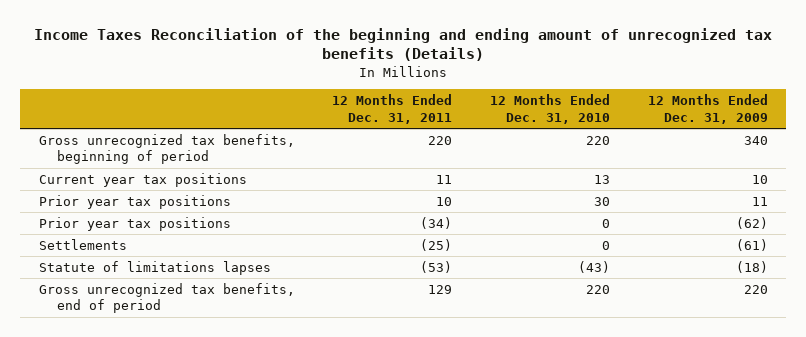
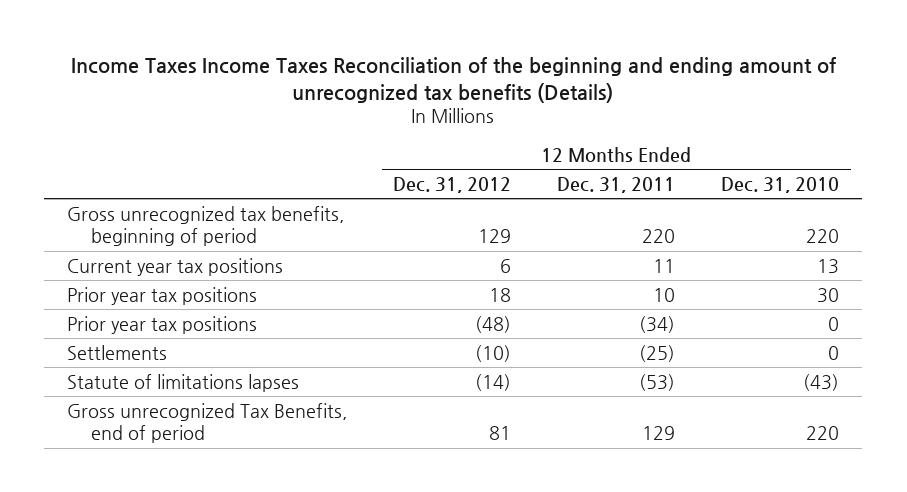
- Income Taxes Reconciliation of the beginning and ending amount of unrecognized tax benefits (Details)
+ Income Taxes Income Taxes Reconciliation of the beginning and ending amount of unrecognized tax benefits (Details)
- | 12 Months Ended Dec. 31, 2011 | 12 Months Ended Dec. 31, 2010 | 12 Months Ended Dec. 31, 2009
+ | 12 Months Ended Dec. 31, 2012 | 12 Months Ended Dec. 31, 2011 | 12 Months Ended Dec. 31, 2010
- Gross unrecognized tax benefits, end of period | 129 | 220 | 220
+ Gross unrecognized Tax Benefits, end of period | 81 | 129 | 220

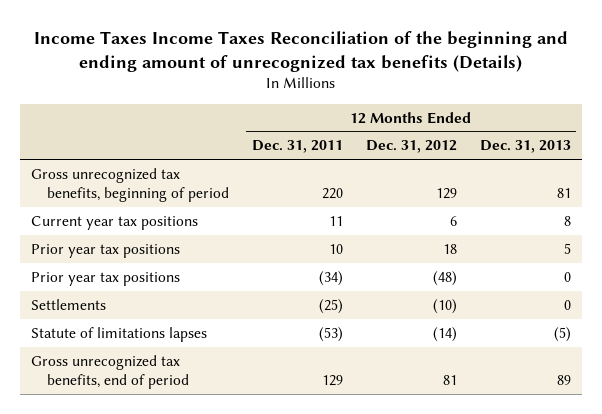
- | 12 Months Ended Dec. 31, 2012 | 12 Months Ended Dec. 31, 2011 | 12 Months Ended Dec. 31, 2010
+ | 12 Months Ended Dec. 31, 2011 | 12 Months Ended Dec. 31, 2012 | 12 Months Ended Dec. 31, 2013
- Gross unrecognized Tax Benefits, end of period | 81 | 129 | 220
+ Gross unrecognized tax benefits, end of period | 129 | 81 | 89

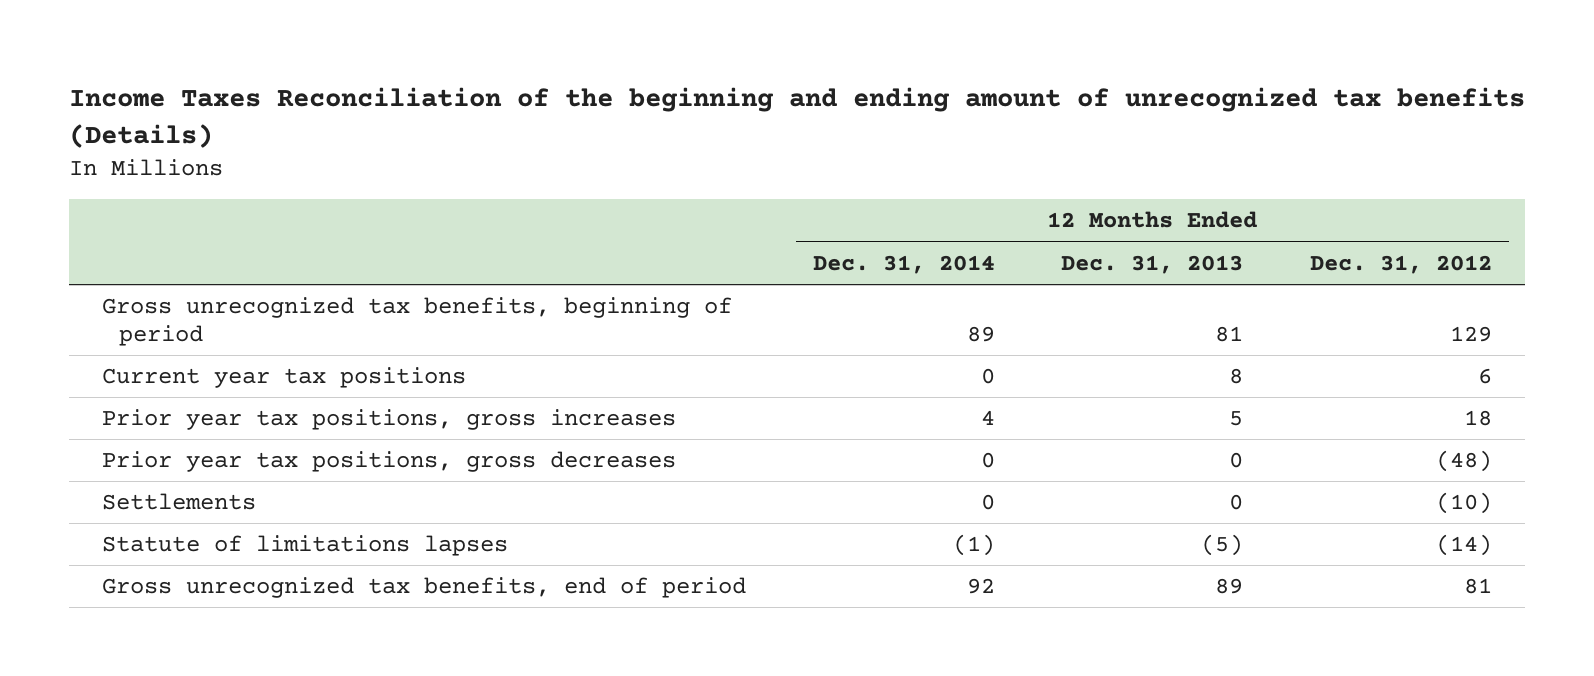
- Income Taxes Income Taxes Reconciliation of the beginning and ending amount of unrecognized tax benefits (Details)
+ Income Taxes Reconciliation of the beginning and ending amount of unrecognized tax benefits (Details)
- | 12 Months Ended Dec. 31, 2011 | 12 Months Ended Dec. 31, 2012 | 12 Months Ended Dec. 31, 2013
+ | 12 Months Ended Dec. 31, 2014 | 12 Months Ended Dec. 31, 2013 | 12 Months Ended Dec. 31, 2012
- Prior year tax positions | 10 | 18 | 5
- Prior year tax positions | (34) | (48) | 0
+ Prior year tax positions, gross increases | 4 | 5 | 18
+ Prior year tax positions, gross decreases | 0 | 0 | (48)

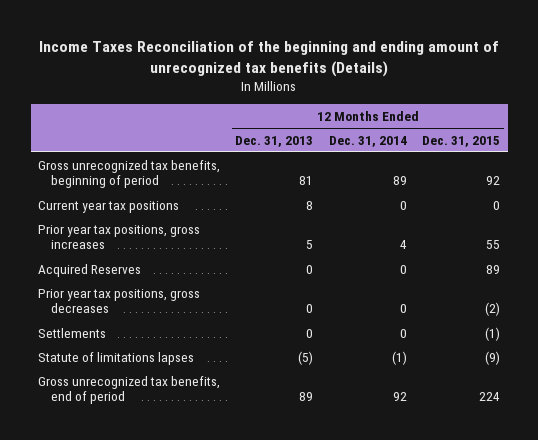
- | 12 Months Ended Dec. 31, 2014 | 12 Months Ended Dec. 31, 2013 | 12 Months Ended Dec. 31, 2012
+ | 12 Months Ended Dec. 31, 2013 | 12 Months Ended Dec. 31, 2014 | 12 Months Ended Dec. 31, 2015
+ Acquired Reserves | 0 | 0 | 89

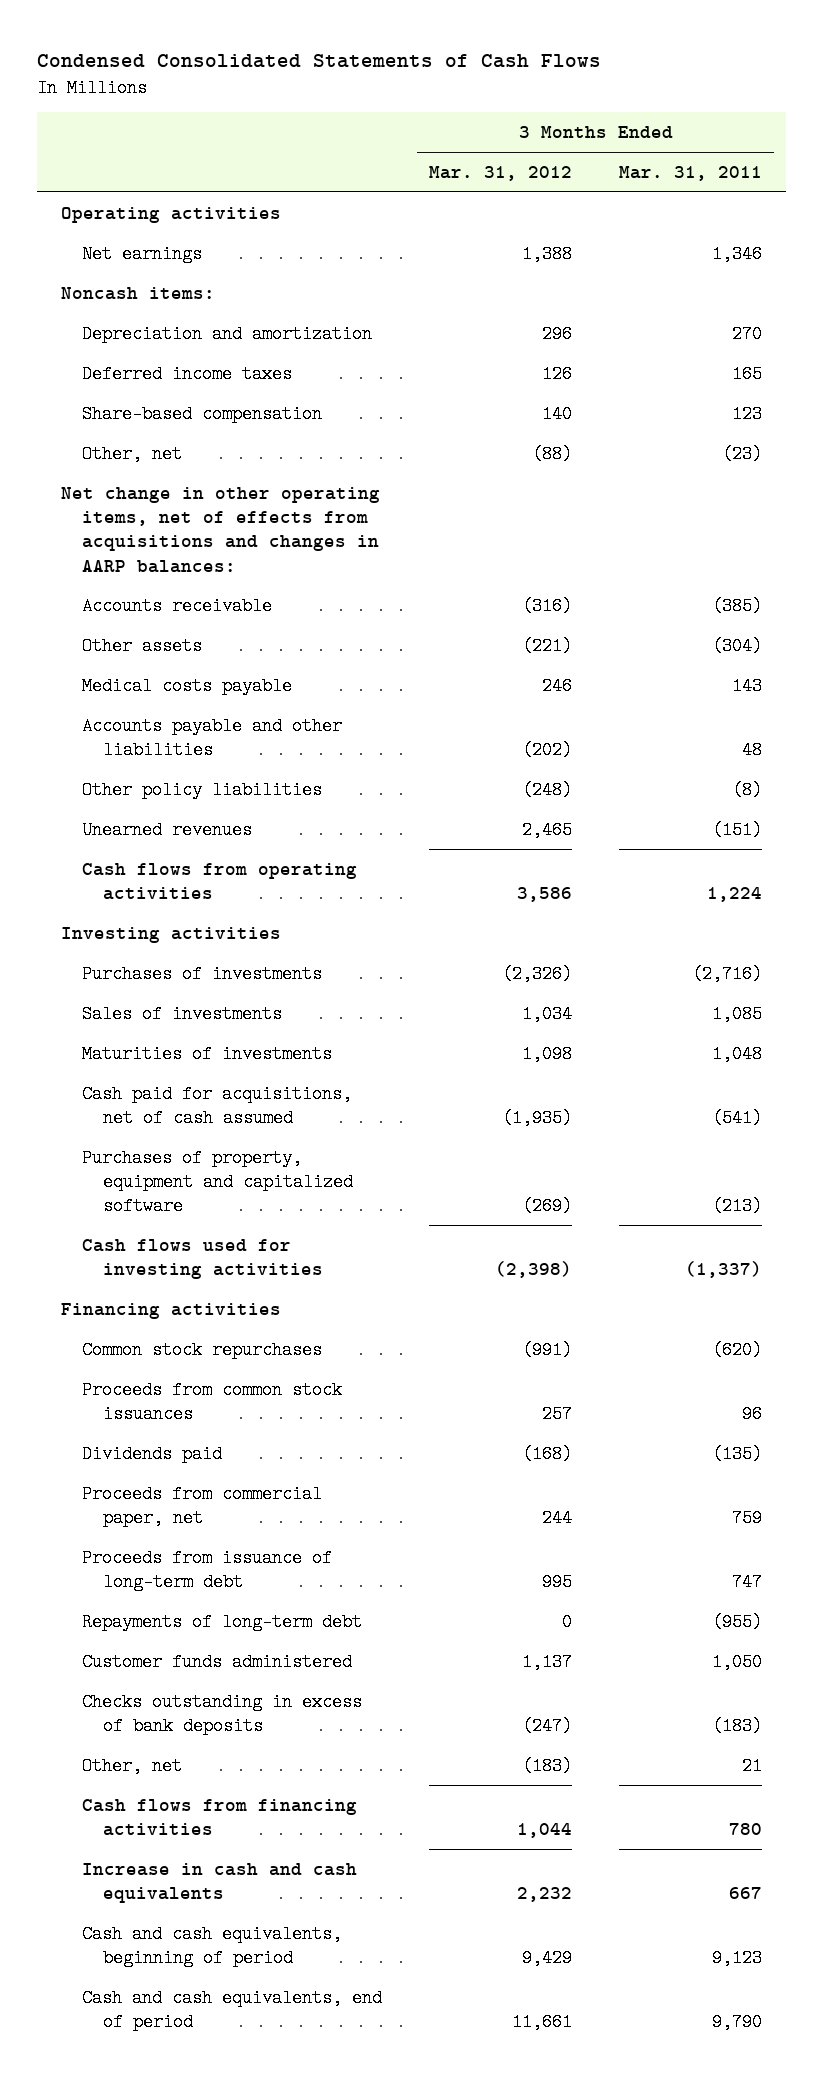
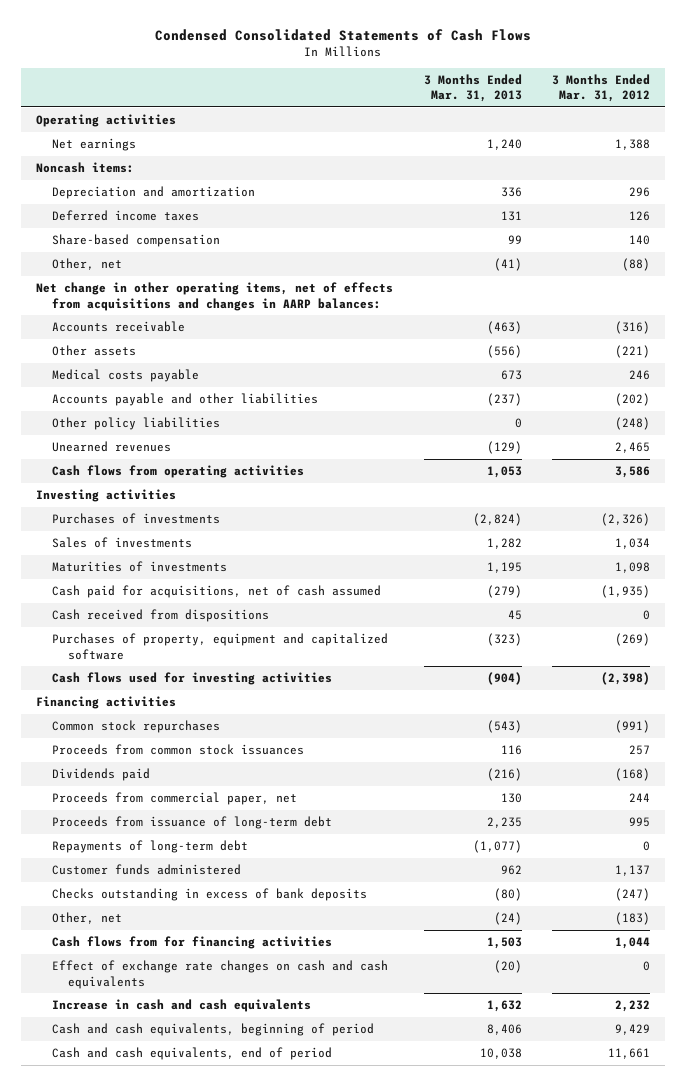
- | 3 Months Ended Mar. 31, 2012 | 3 Months Ended Mar. 31, 2011
+ | 3 Months Ended Mar. 31, 2013 | 3 Months Ended Mar. 31, 2012
+ Cash received from dispositions | 45 | 0
- Cash flows from financing activities | 1,044 | 780
+ Cash flows from for financing activities | 1,503 | 1,044
+ Effect of exchange rate changes on cash and cash equivalents | (20) | 0

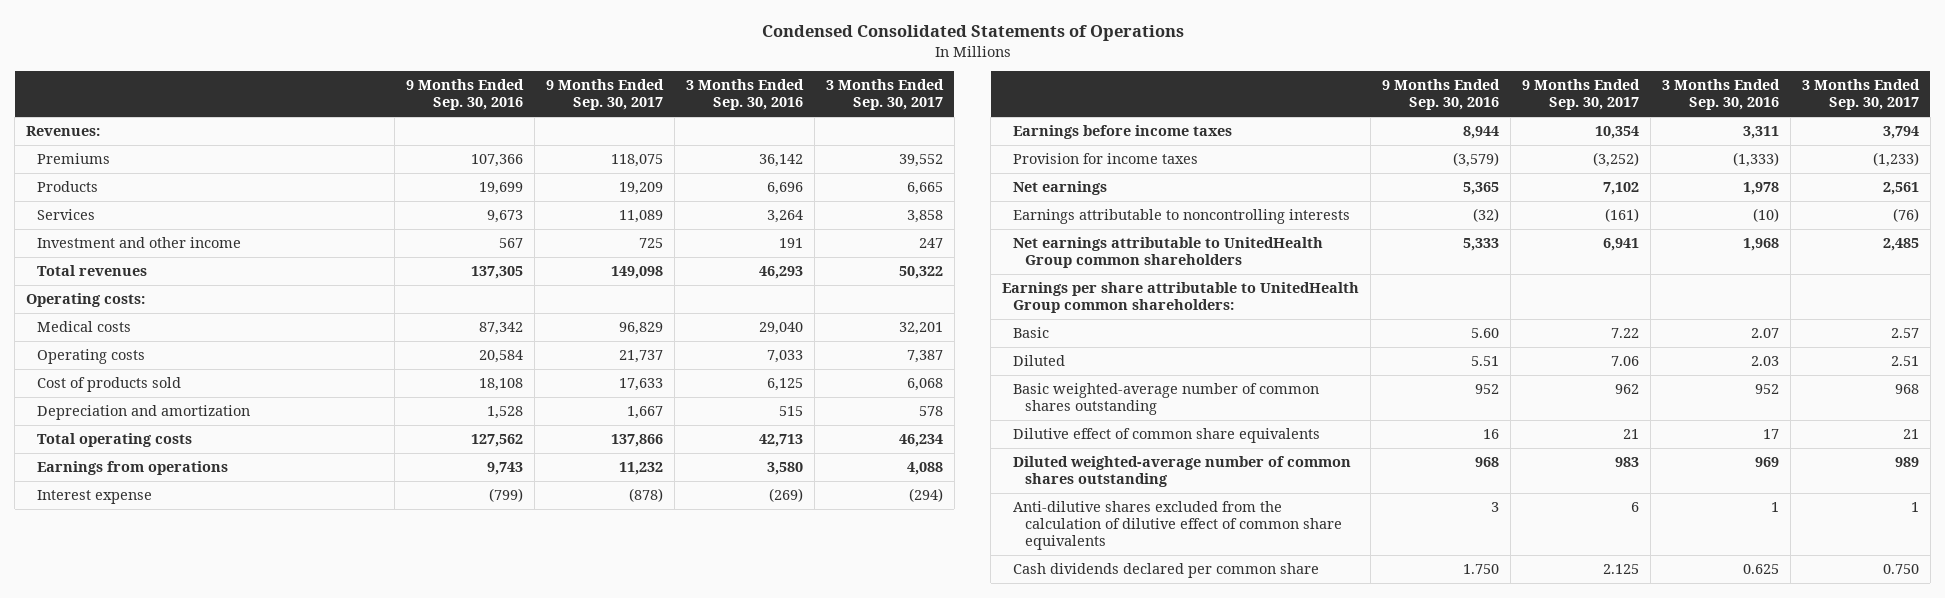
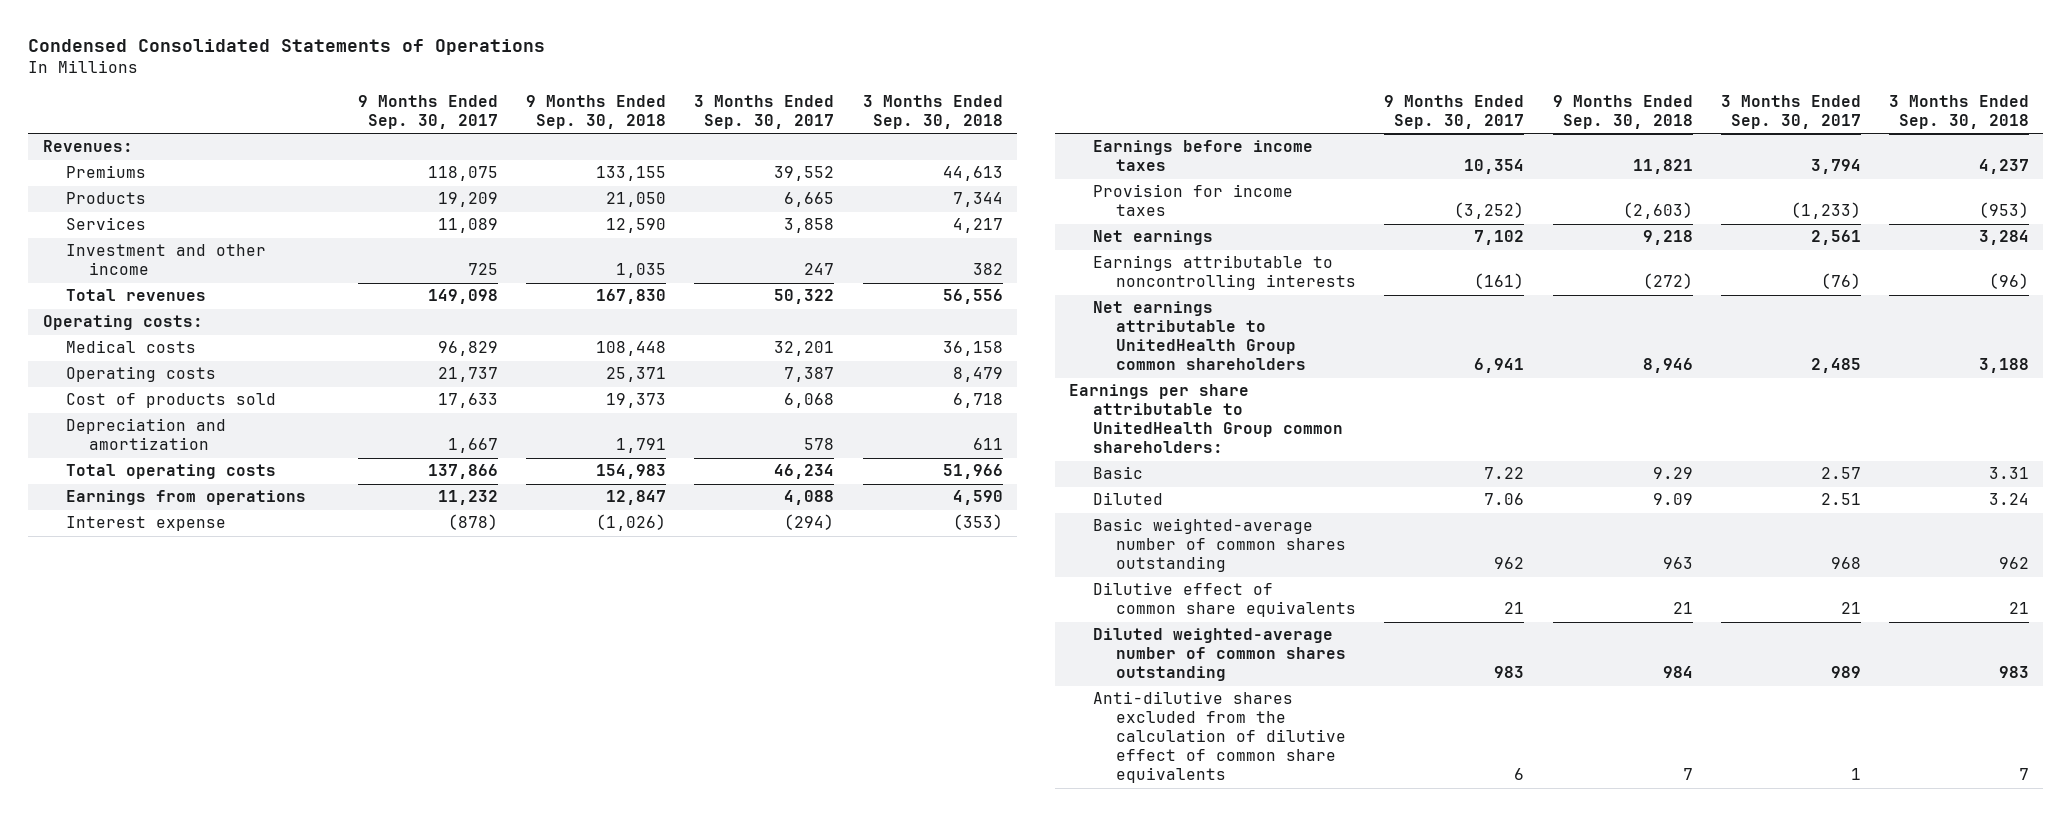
- | 9 Months Ended Sep. 30, 2016 | 9 Months Ended Sep. 30, 2017 | 3 Months Ended Sep. 30, 2016 | 3 Months Ended Sep. 30, 2017
+ | 9 Months Ended Sep. 30, 2017 | 9 Months Ended Sep. 30, 2018 | 3 Months Ended Sep. 30, 2017 | 3 Months Ended Sep. 30, 2018
- Cash dividends declared per common share | 1.750 | 2.125 | 0.625 | 0.750

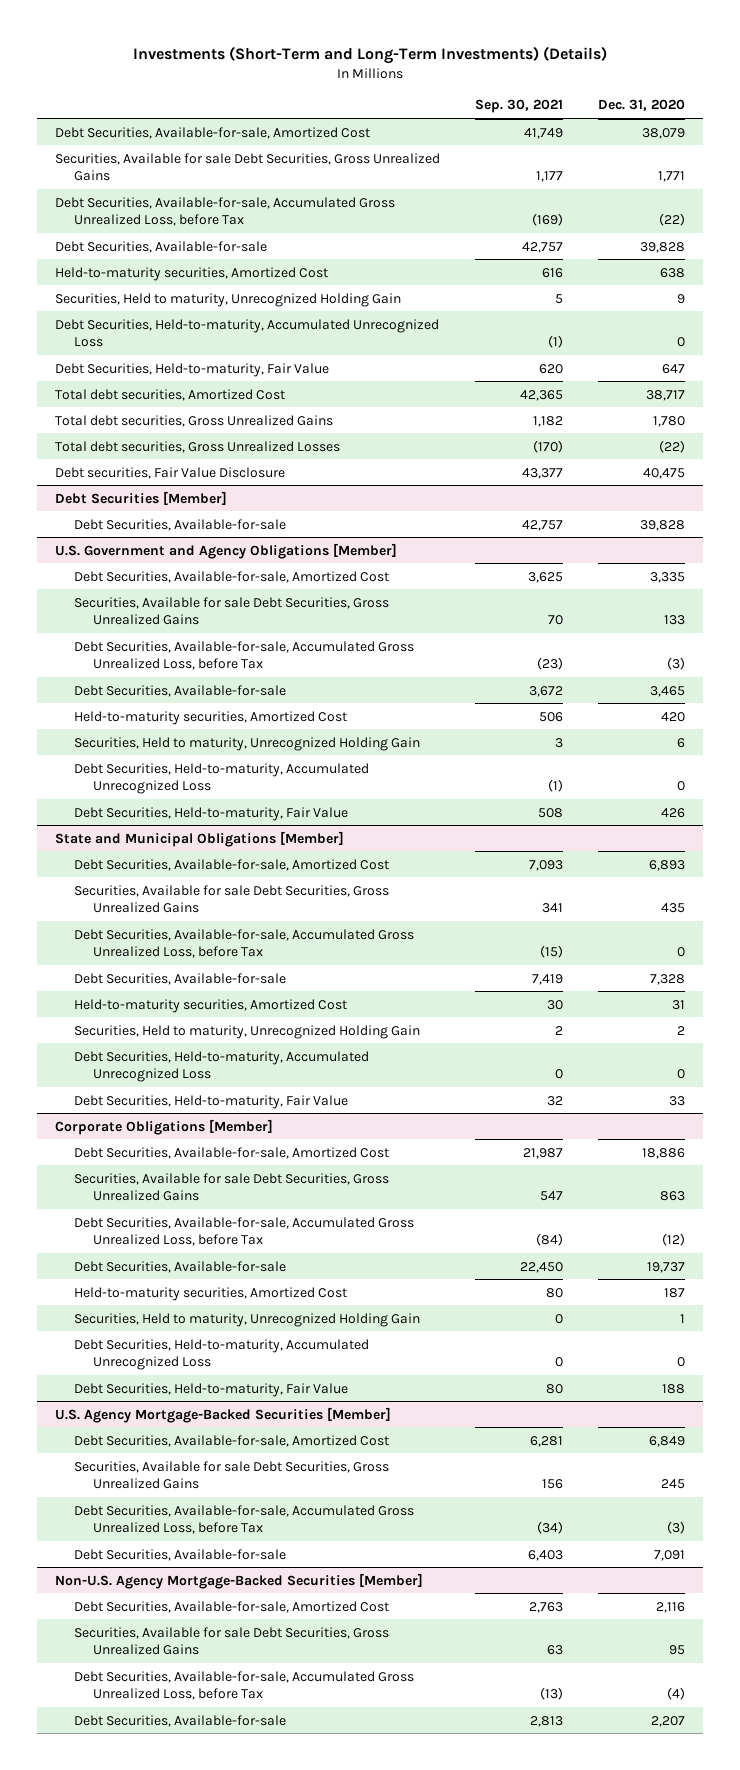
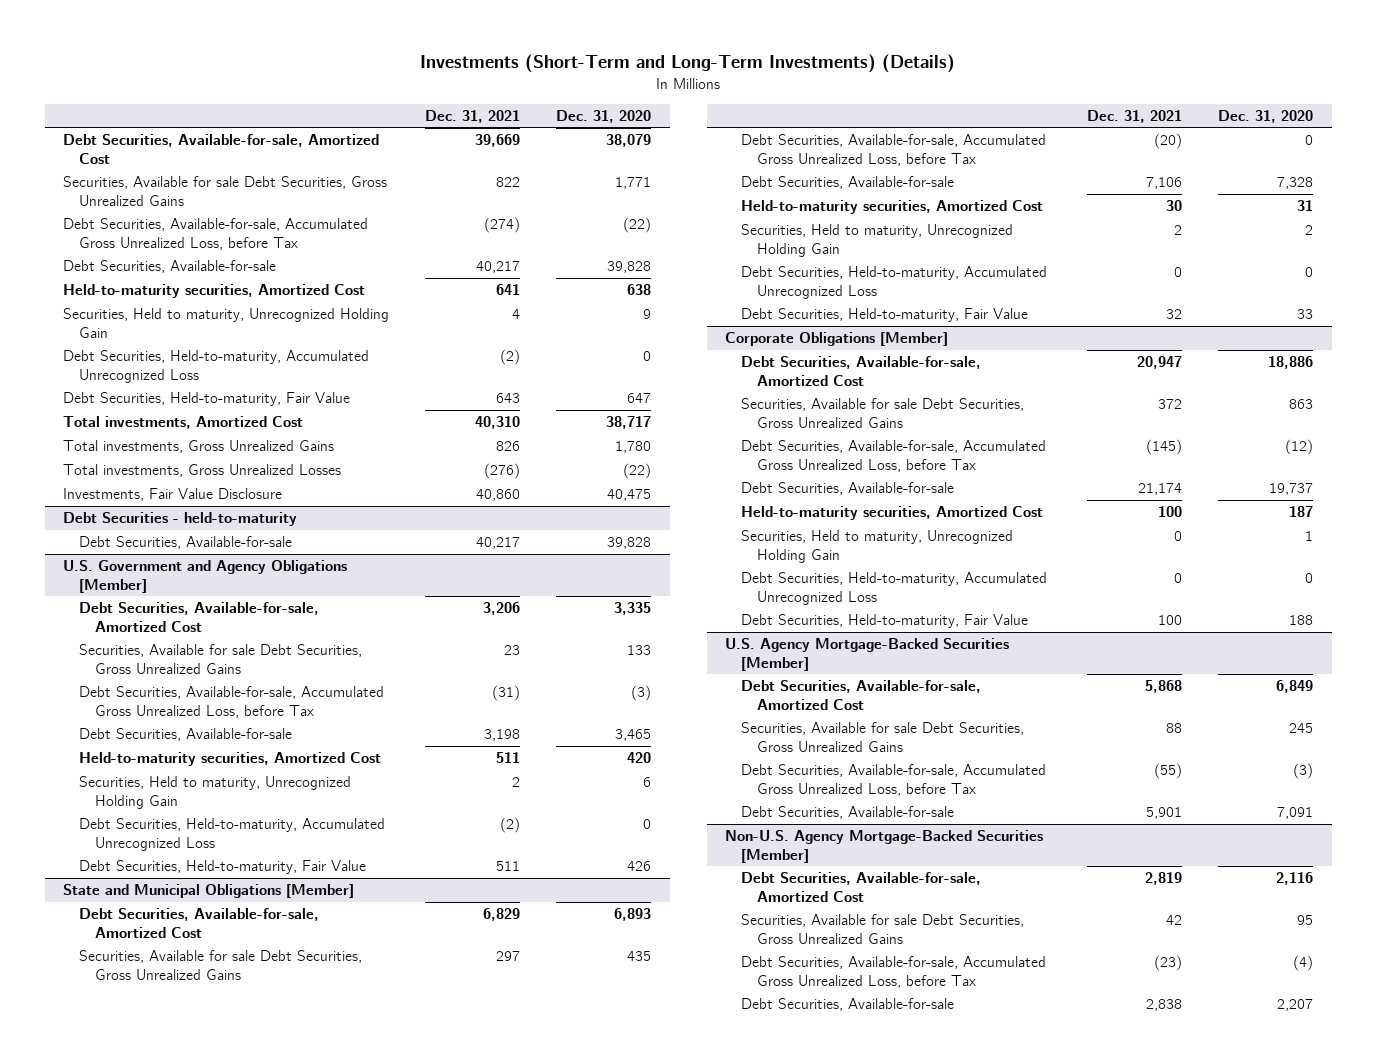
- | Sep. 30, 2021 | Dec. 31, 2020
+ | Dec. 31, 2021 | Dec. 31, 2020
- Total debt securities, Amortized Cost | 42,365 | 38,717
- Total debt securities, Gross Unrealized Gains | 1,182 | 1,780
- Total debt securities, Gross Unrealized Losses | (170) | (22)
- Debt securities, Fair Value Disclosure | 43,377 | 40,475
- Debt Securities [Member]
+ Total investments, Amortized Cost | 40,310 | 38,717
+ Total investments, Gross Unrealized Gains | 826 | 1,780
+ Total investments, Gross Unrealized Losses | (276) | (22)
+ Investments, Fair Value Disclosure | 40,860 | 40,475
+ Debt Securities - held-to-maturity

